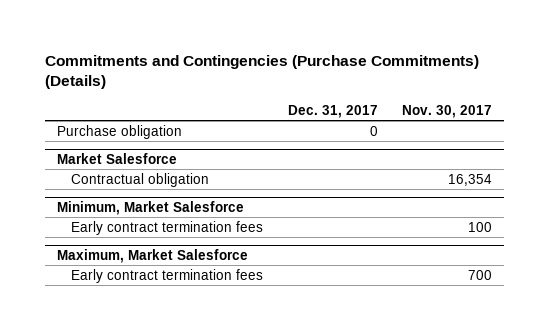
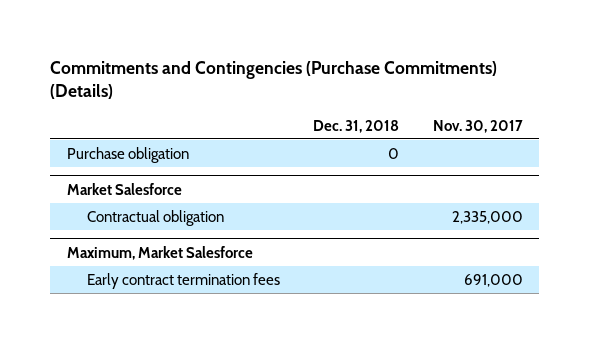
- | Dec. 31, 2017 | Nov. 30, 2017
+ | Dec. 31, 2018 | Nov. 30, 2017
@ Market Salesforce
- Contractual obligation | | 16,354
- Minimum, Market Salesforce
- Early contract termination fees | | 100
@ Market Salesforce
+ Contractual obligation | | 2,335,000
@ Maximum, Market Salesforce
- Early contract termination fees | | 700
+ Early contract termination fees | | 691,000

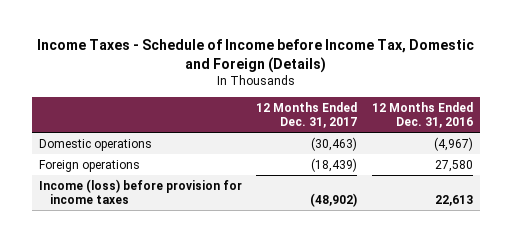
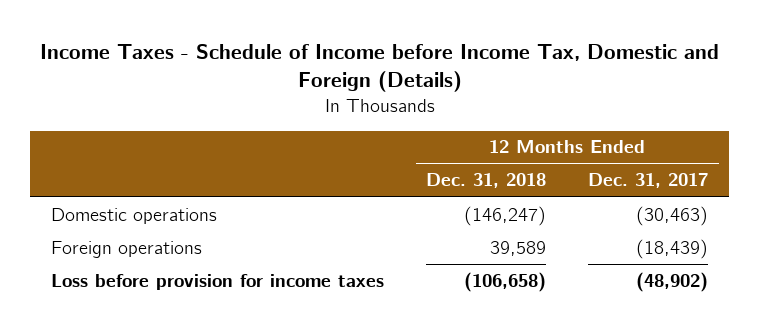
- | 12 Months Ended Dec. 31, 2017 | 12 Months Ended Dec. 31, 2016
+ | 12 Months Ended Dec. 31, 2018 | 12 Months Ended Dec. 31, 2017
- Income (loss) before provision for income taxes | (48,902) | 22,613
+ Loss before provision for income taxes | (106,658) | (48,902)

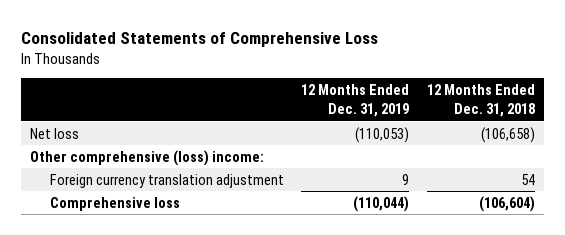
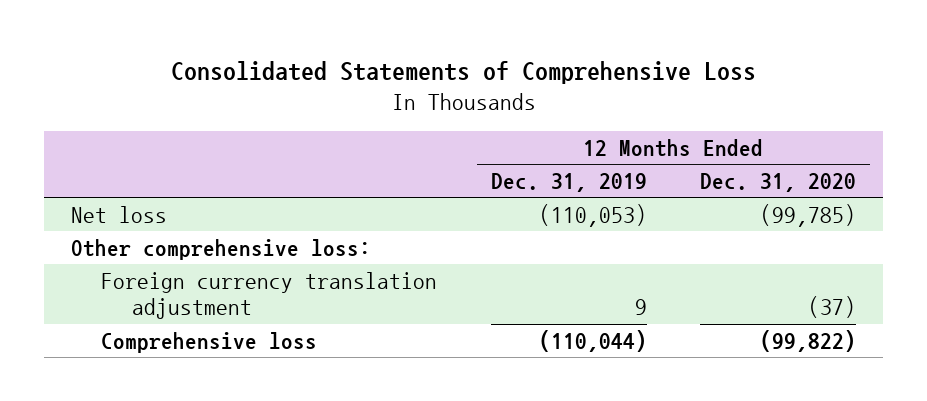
- | 12 Months Ended Dec. 31, 2019 | 12 Months Ended Dec. 31, 2018
+ | 12 Months Ended Dec. 31, 2019 | 12 Months Ended Dec. 31, 2020
- Other comprehensive (loss) income:
+ Other comprehensive loss:

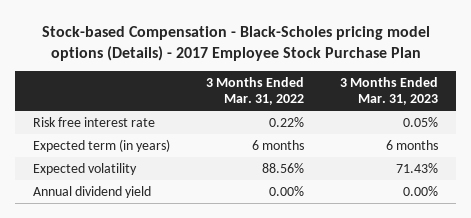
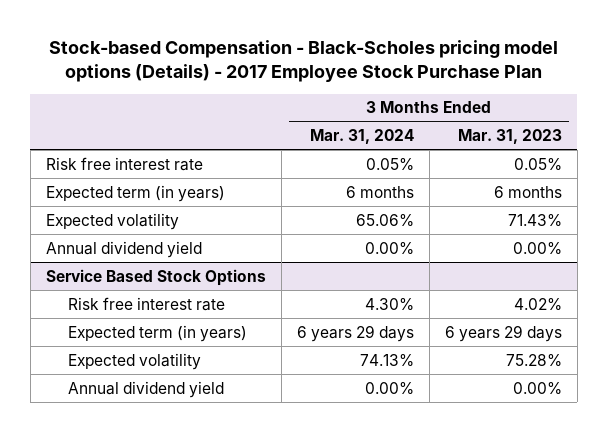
- | 3 Months Ended Mar. 31, 2022 | 3 Months Ended Mar. 31, 2023
+ | 3 Months Ended Mar. 31, 2024 | 3 Months Ended Mar. 31, 2023
+ Service Based Stock Options
+ Risk free interest rate | 4.30% | 4.02%
+ Expected term (in years) | 6 years 29 days | 6 years 29 days
+ Expected volatility | 74.13% | 75.28%
+ Annual dividend yield | 0.00% | 0.00%

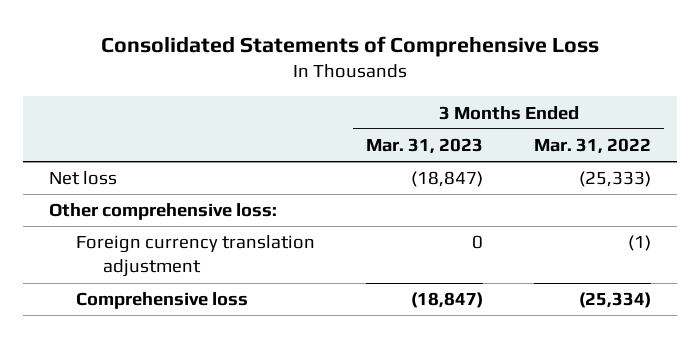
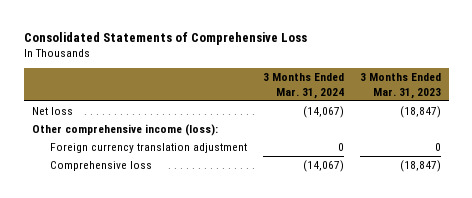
- | 3 Months Ended Mar. 31, 2023 | 3 Months Ended Mar. 31, 2022
+ | 3 Months Ended Mar. 31, 2024 | 3 Months Ended Mar. 31, 2023
- Other comprehensive loss:
+ Other comprehensive income (loss):

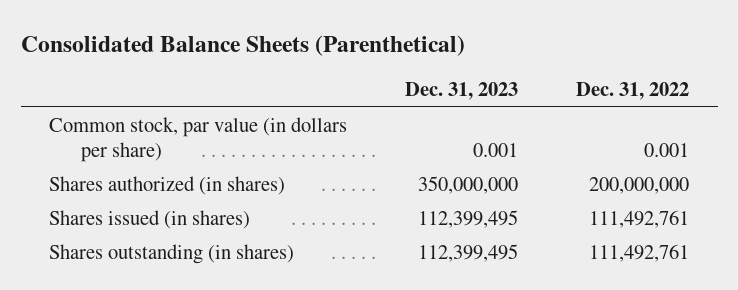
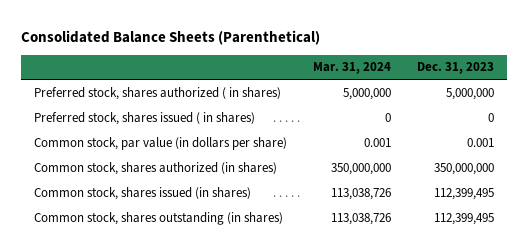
- | Dec. 31, 2023 | Dec. 31, 2022
+ | Mar. 31, 2024 | Dec. 31, 2023
+ Preferred stock, shares authorized ( in shares) | 5,000,000 | 5,000,000
+ Preferred stock, shares issued ( in shares) | 0 | 0
- Shares authorized (in shares) | 350,000,000 | 200,000,000
- Shares issued (in shares) | 112,399,495 | 111,492,761
- Shares outstanding (in shares) | 112,399,495 | 111,492,761
+ Common stock, shares authorized (in shares) | 350,000,000 | 350,000,000
+ Common stock, shares issued (in shares) | 113,038,726 | 112,399,495
+ Common stock, shares outstanding (in shares) | 113,038,726 | 112,399,495

